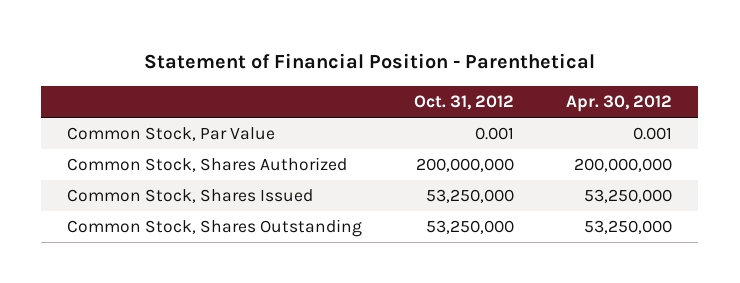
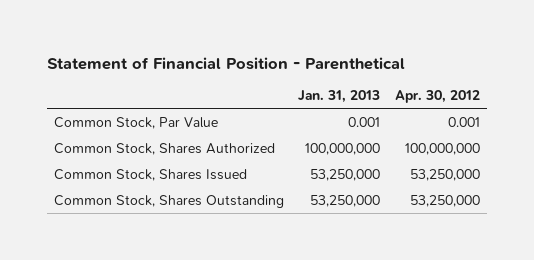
- | Oct. 31, 2012 | Apr. 30, 2012
+ | Jan. 31, 2013 | Apr. 30, 2012
- Common Stock, Shares Authorized | 200,000,000 | 200,000,000
+ Common Stock, Shares Authorized | 100,000,000 | 100,000,000

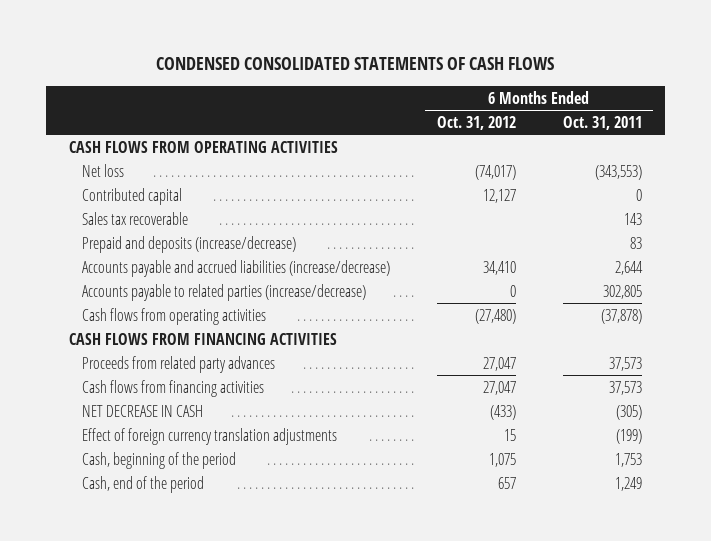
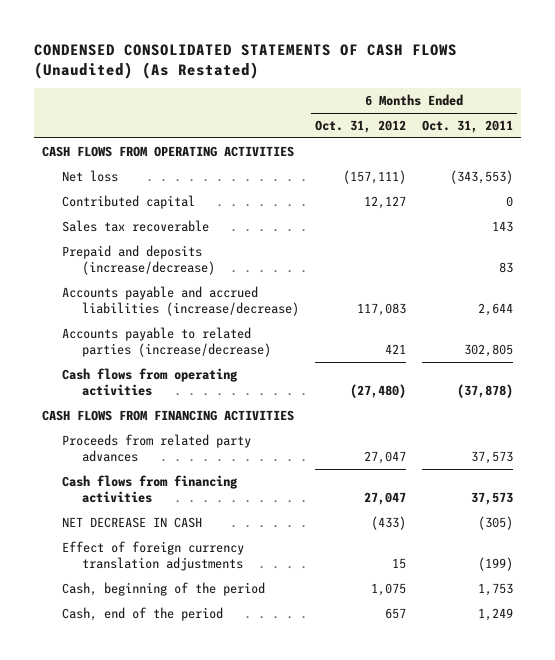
- CONDENSED CONSOLIDATED STATEMENTS OF CASH FLOWS
+ CONDENSED CONSOLIDATED STATEMENTS OF CASH FLOWS (Unaudited) (As Restated)
- Net loss | (74,017) | (343,553)
+ Net loss | (157,111) | (343,553)
- Accounts payable and accrued liabilities (increase/decrease) | 34,410 | 2,644
- Accounts payable to related parties (increase/decrease) | 0 | 302,805
+ Accounts payable and accrued liabilities (increase/decrease) | 117,083 | 2,644
+ Accounts payable to related parties (increase/decrease) | 421 | 302,805

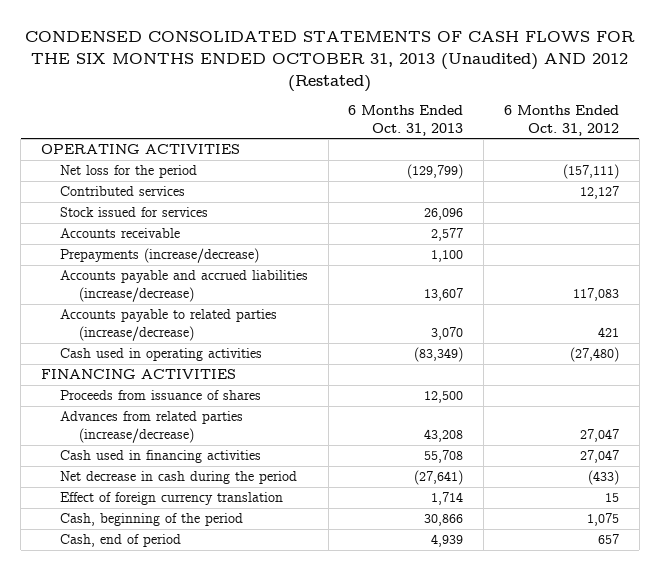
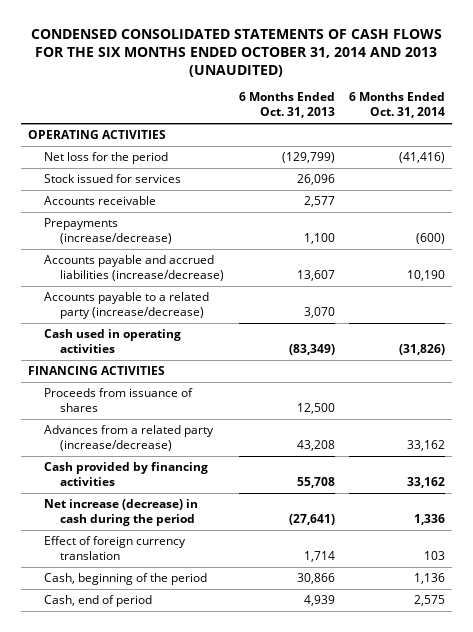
- CONDENSED CONSOLIDATED STATEMENTS OF CASH FLOWS FOR THE SIX MONTHS ENDED OCTOBER 31, 2013 (Unaudited) AND 2012 (Restated)
+ CONDENSED CONSOLIDATED STATEMENTS OF CASH FLOWS FOR THE SIX MONTHS ENDED OCTOBER 31, 2014 AND 2013 (UNAUDITED)
- | 6 Months Ended Oct. 31, 2013 | 6 Months Ended Oct. 31, 2012
+ | 6 Months Ended Oct. 31, 2013 | 6 Months Ended Oct. 31, 2014
- Contributed services | | 12,127
- Accounts payable to related parties (increase/decrease) | 3,070 | 421
+ Accounts payable to a related party (increase/decrease) | 3,070 |
- Advances from related parties (increase/decrease) | 43,208 | 27,047
- Cash used in financing activities | 55,708 | 27,047
- Net decrease in cash during the period | (27,641) | (433)
+ Advances from a related party (increase/decrease) | 43,208 | 33,162
+ Cash provided by financing activities | 55,708 | 33,162
+ Net increase (decrease) in cash during the period | (27,641) | 1,336

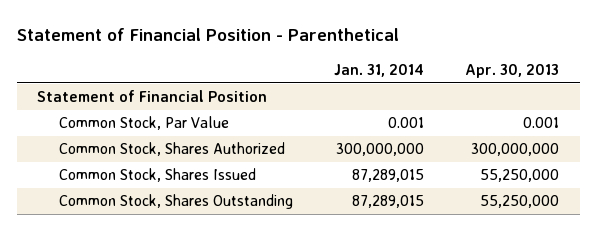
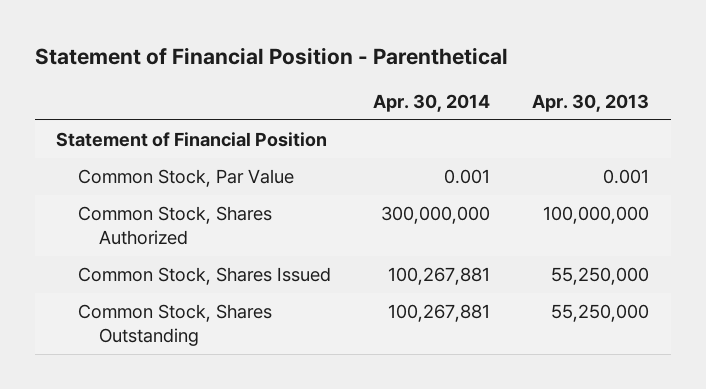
- | Jan. 31, 2014 | Apr. 30, 2013
+ | Apr. 30, 2014 | Apr. 30, 2013
- Common Stock, Shares Authorized | 300,000,000 | 300,000,000
+ Common Stock, Shares Authorized | 300,000,000 | 100,000,000

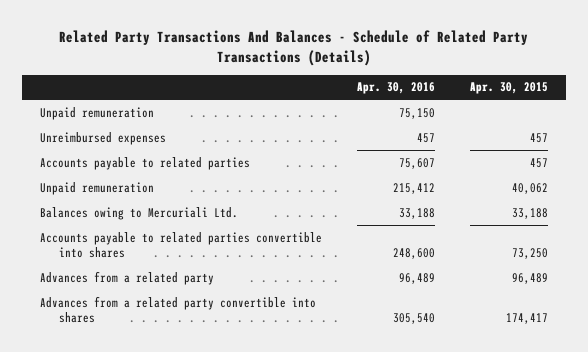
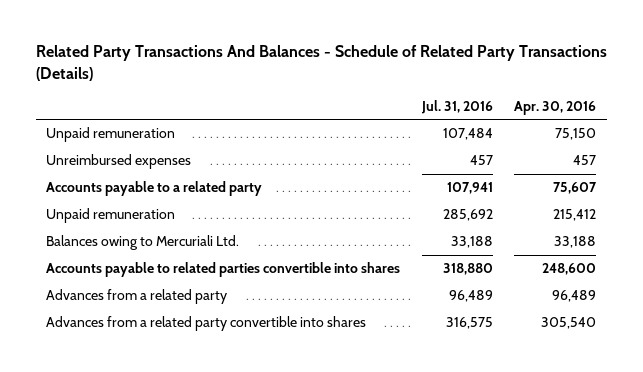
- | Apr. 30, 2016 | Apr. 30, 2015
+ | Jul. 31, 2016 | Apr. 30, 2016
- Accounts payable to related parties | 75,607 | 457
+ Accounts payable to a related party | 107,941 | 75,607

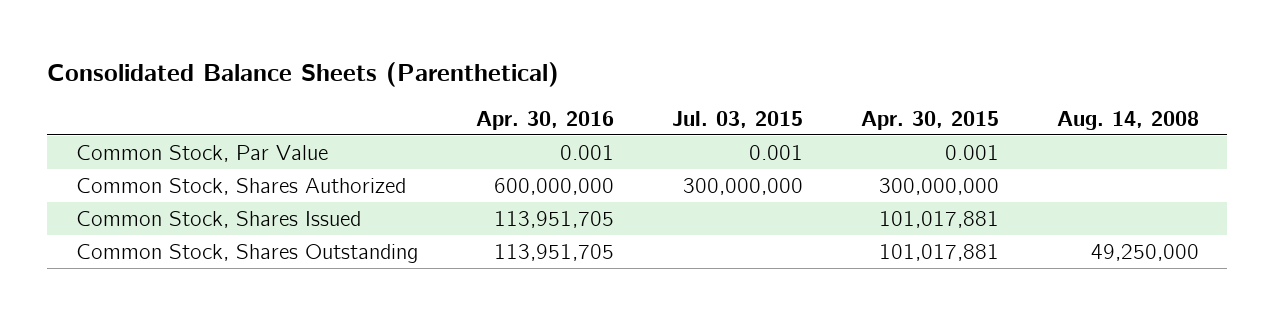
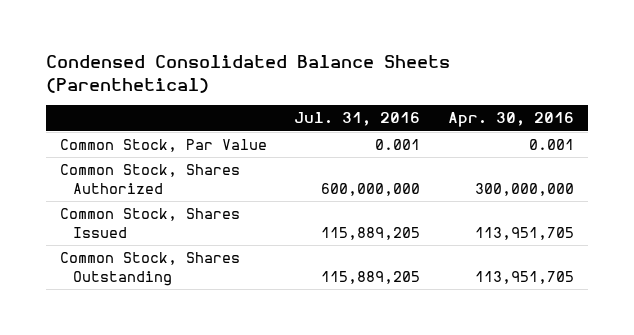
- Consolidated Balance Sheets (Parenthetical)
+ Condensed Consolidated Balance Sheets (Parenthetical)
- | Apr. 30, 2016 | Jul. 03, 2015 | Apr. 30, 2015 | Aug. 14, 2008
+ | Jul. 31, 2016 | Apr. 30, 2016
- Common Stock, Shares Authorized | 600,000,000 | 300,000,000 | 300,000,000 |
+ Common Stock, Shares Authorized | 600,000,000 | 300,000,000

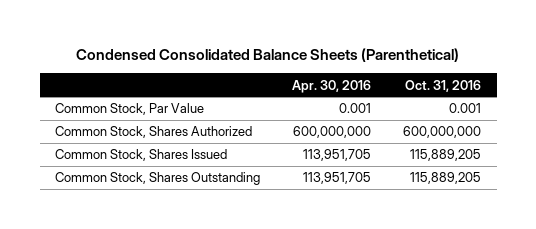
- | Jul. 31, 2016 | Apr. 30, 2016
+ | Apr. 30, 2016 | Oct. 31, 2016
- Common Stock, Shares Authorized | 600,000,000 | 300,000,000
+ Common Stock, Shares Authorized | 600,000,000 | 600,000,000

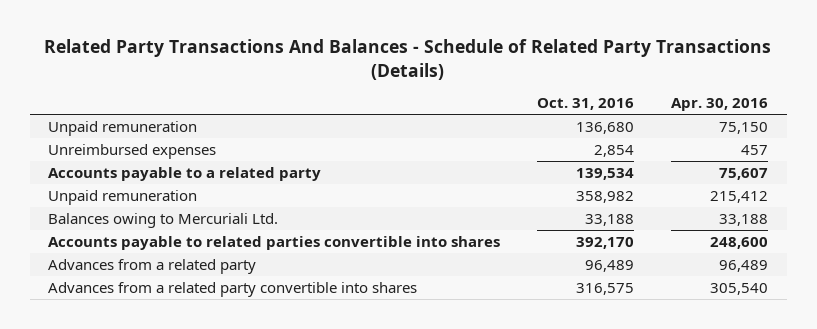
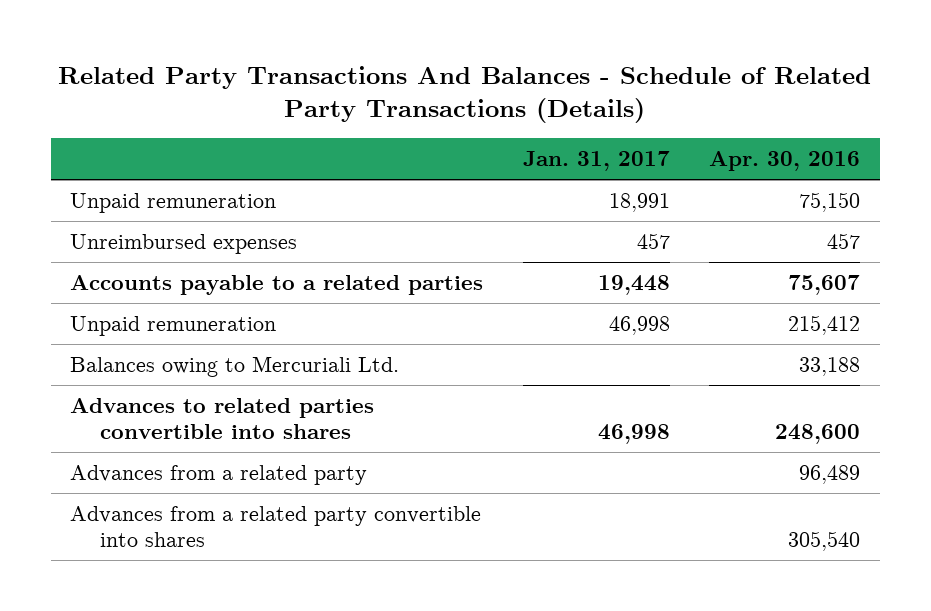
- | Oct. 31, 2016 | Apr. 30, 2016
+ | Jan. 31, 2017 | Apr. 30, 2016
- Accounts payable to a related party | 139,534 | 75,607
+ Accounts payable to a related parties | 19,448 | 75,607
- Accounts payable to related parties convertible into shares | 392,170 | 248,600
+ Advances to related parties convertible into shares | 46,998 | 248,600

